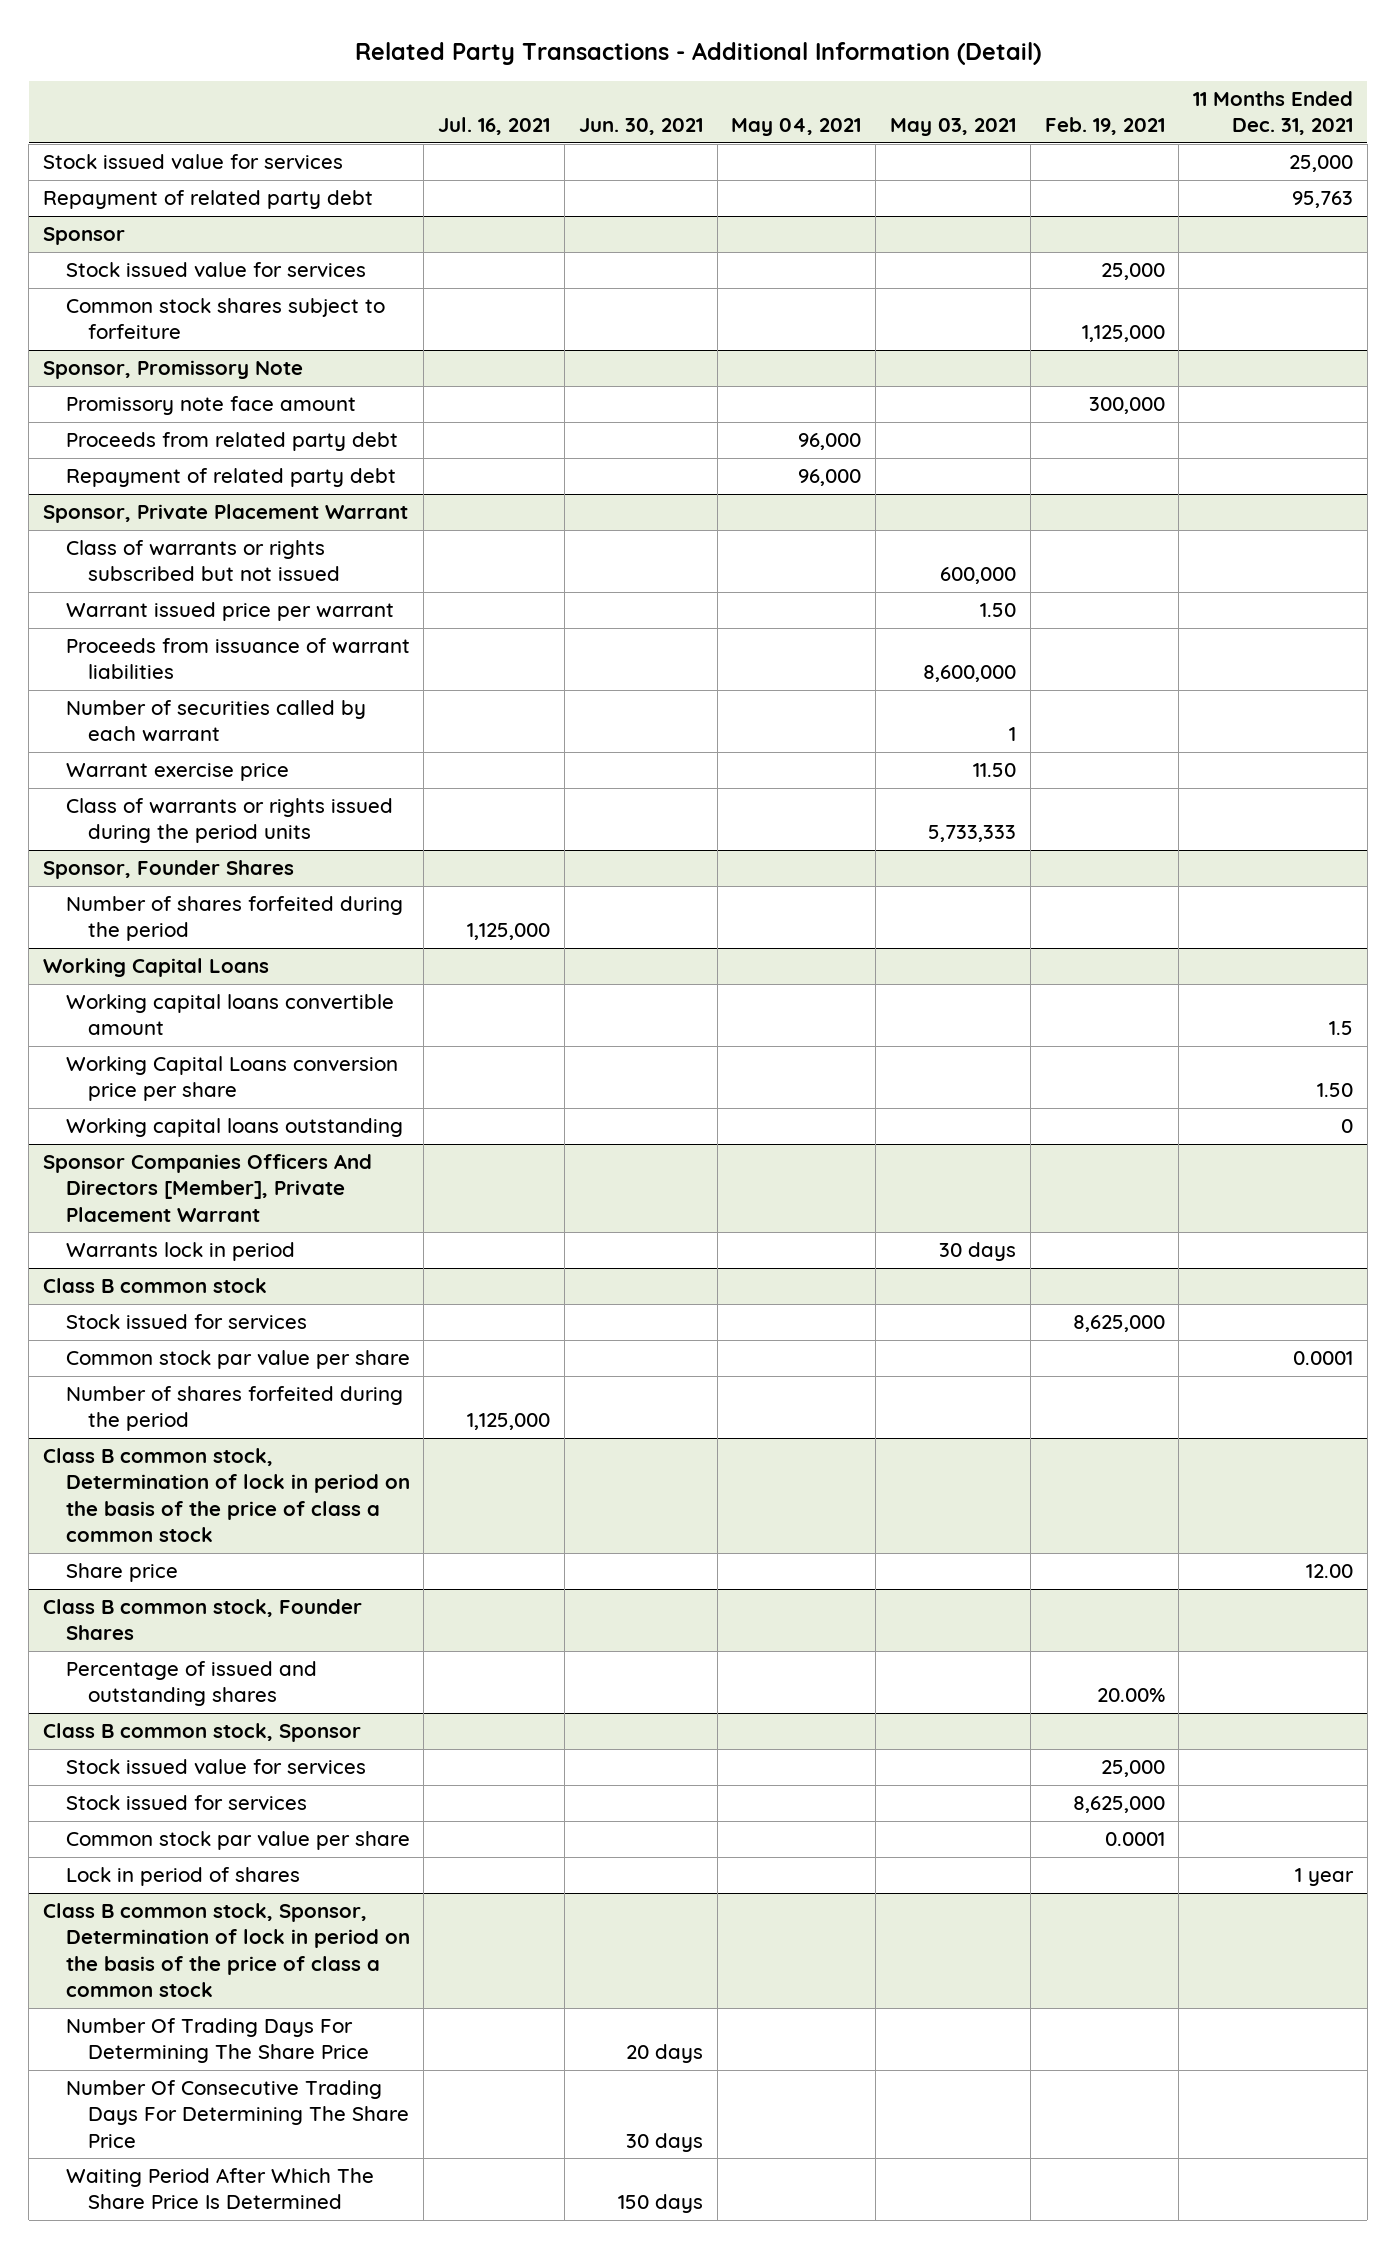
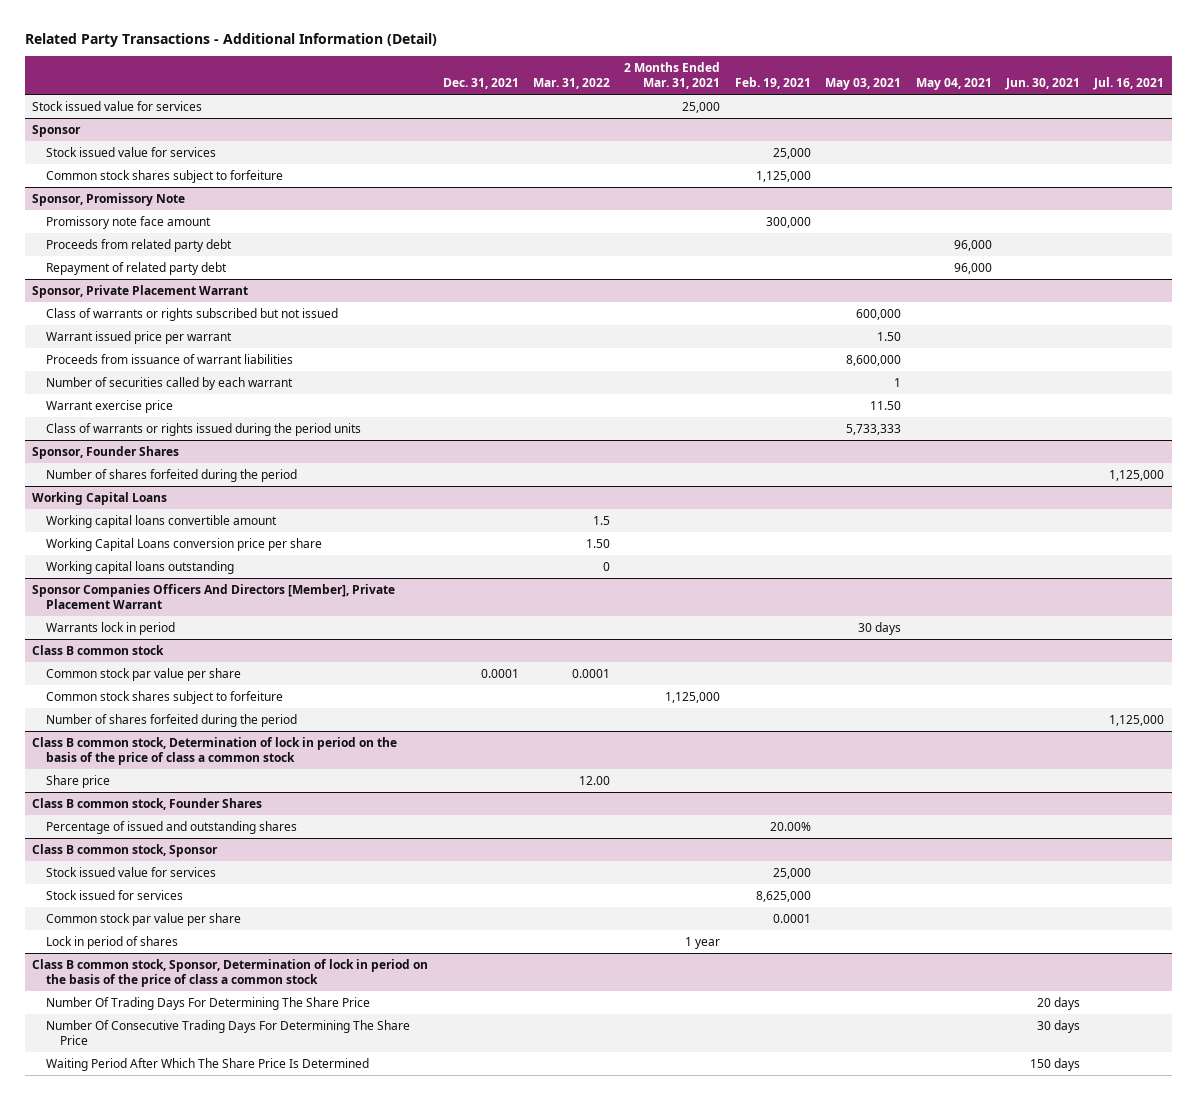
- | Jul. 16, 2021 | Jun. 30, 2021 | May 04, 2021 | May 03, 2021 | Feb. 19, 2021 | 11 Months Ended Dec. 31, 2021
+ | Dec. 31, 2021 | Mar. 31, 2022 | 2 Months Ended Mar. 31, 2021 | Feb. 19, 2021 | May 03, 2021 | May 04, 2021 | Jun. 30, 2021 | Jul. 16, 2021
- Repayment of related party debt | | | | | | 95,763
@ Class B common stock
- Stock issued for services | | | | | 8,625,000 |
+ Common stock shares subject to forfeiture | | | 1,125,000 | | | | |

